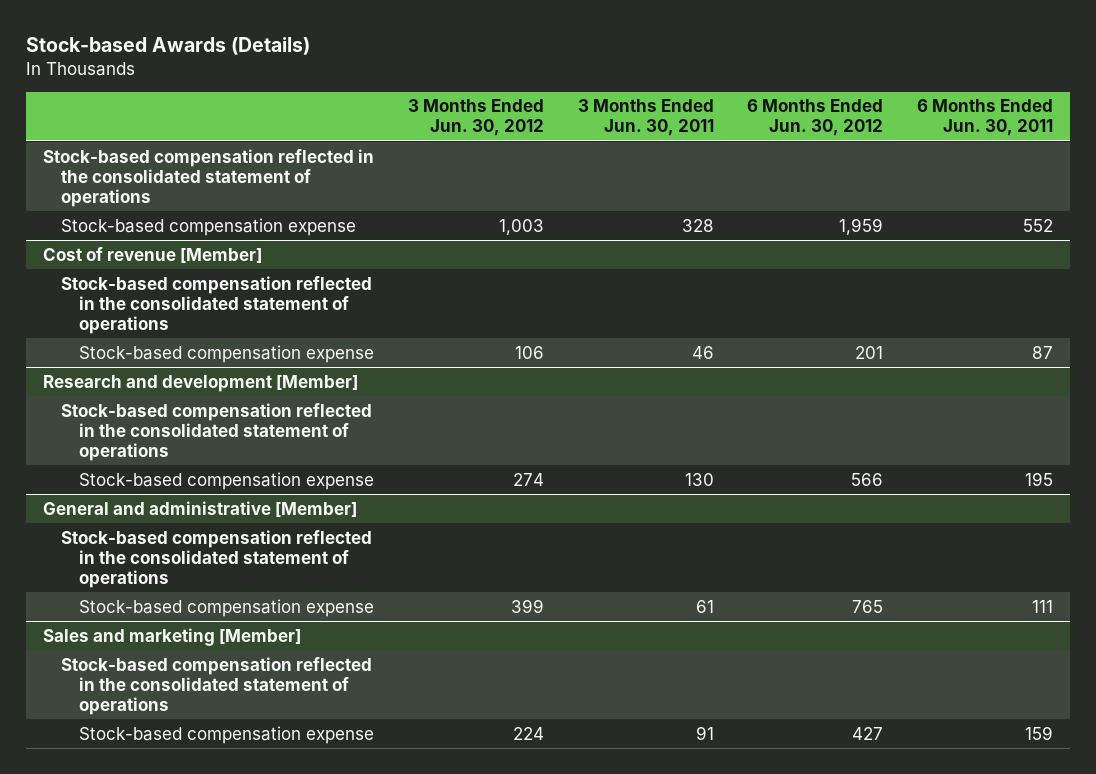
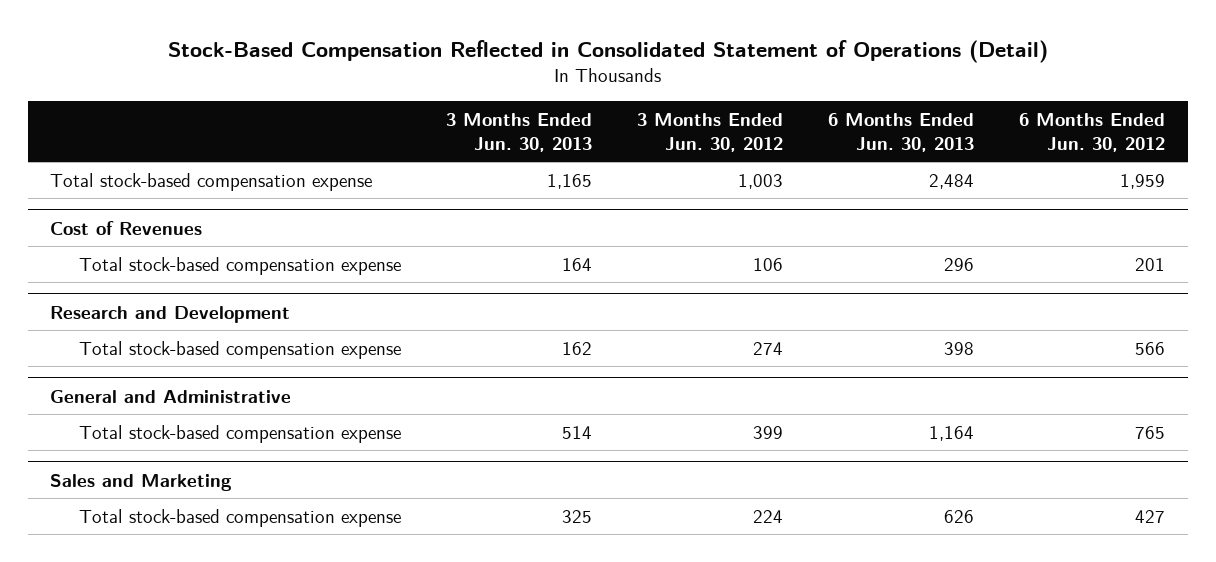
- Stock-based Awards (Details)
+ Stock-Based Compensation Reflected in Consolidated Statement of Operations (Detail)
- | 3 Months Ended Jun. 30, 2012 | 3 Months Ended Jun. 30, 2011 | 6 Months Ended Jun. 30, 2012 | 6 Months Ended Jun. 30, 2011
+ | 3 Months Ended Jun. 30, 2013 | 3 Months Ended Jun. 30, 2012 | 6 Months Ended Jun. 30, 2013 | 6 Months Ended Jun. 30, 2012
- Stock-based compensation reflected in the consolidated statement of operations
- Stock-based compensation expense | 1,003 | 328 | 1,959 | 552
- Cost of revenue [Member]
- Stock-based compensation reflected in the consolidated statement of operations
- Stock-based compensation expense | 106 | 46 | 201 | 87
- Research and development [Member]
- Stock-based compensation reflected in the consolidated statement of operations
- Stock-based compensation expense | 274 | 130 | 566 | 195
- General and administrative [Member]
- Stock-based compensation reflected in the consolidated statement of operations
- Stock-based compensation expense | 399 | 61 | 765 | 111
- Sales and marketing [Member]
- Stock-based compensation reflected in the consolidated statement of operations
- Stock-based compensation expense | 224 | 91 | 427 | 159
+ Total stock-based compensation expense | 1,165 | 1,003 | 2,484 | 1,959
+ Cost of Revenues
+ Total stock-based compensation expense | 164 | 106 | 296 | 201
+ Research and Development
+ Total stock-based compensation expense | 162 | 274 | 398 | 566
+ General and Administrative
+ Total stock-based compensation expense | 514 | 399 | 1,164 | 765
+ Sales and Marketing
+ Total stock-based compensation expense | 325 | 224 | 626 | 427

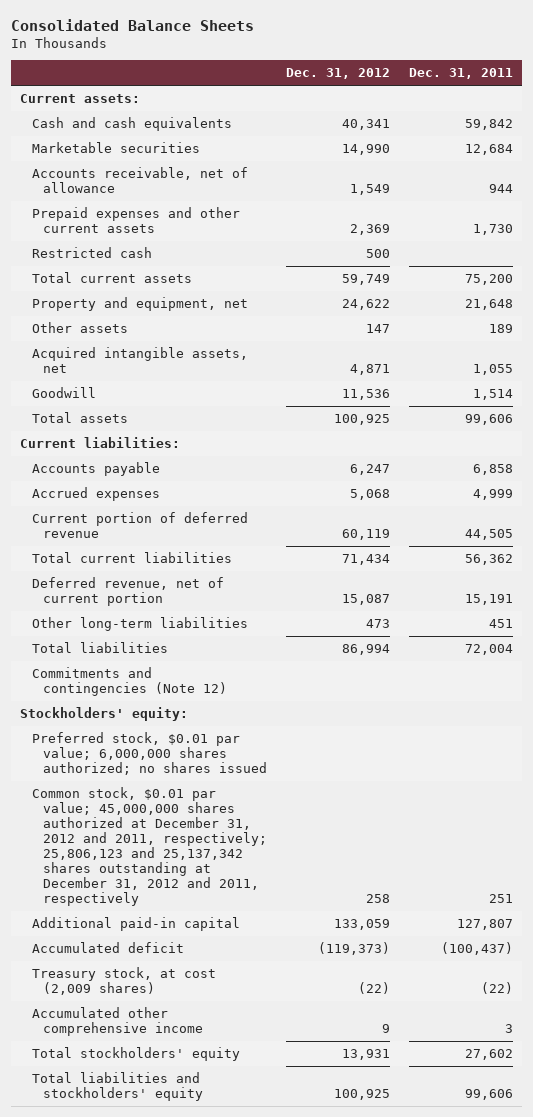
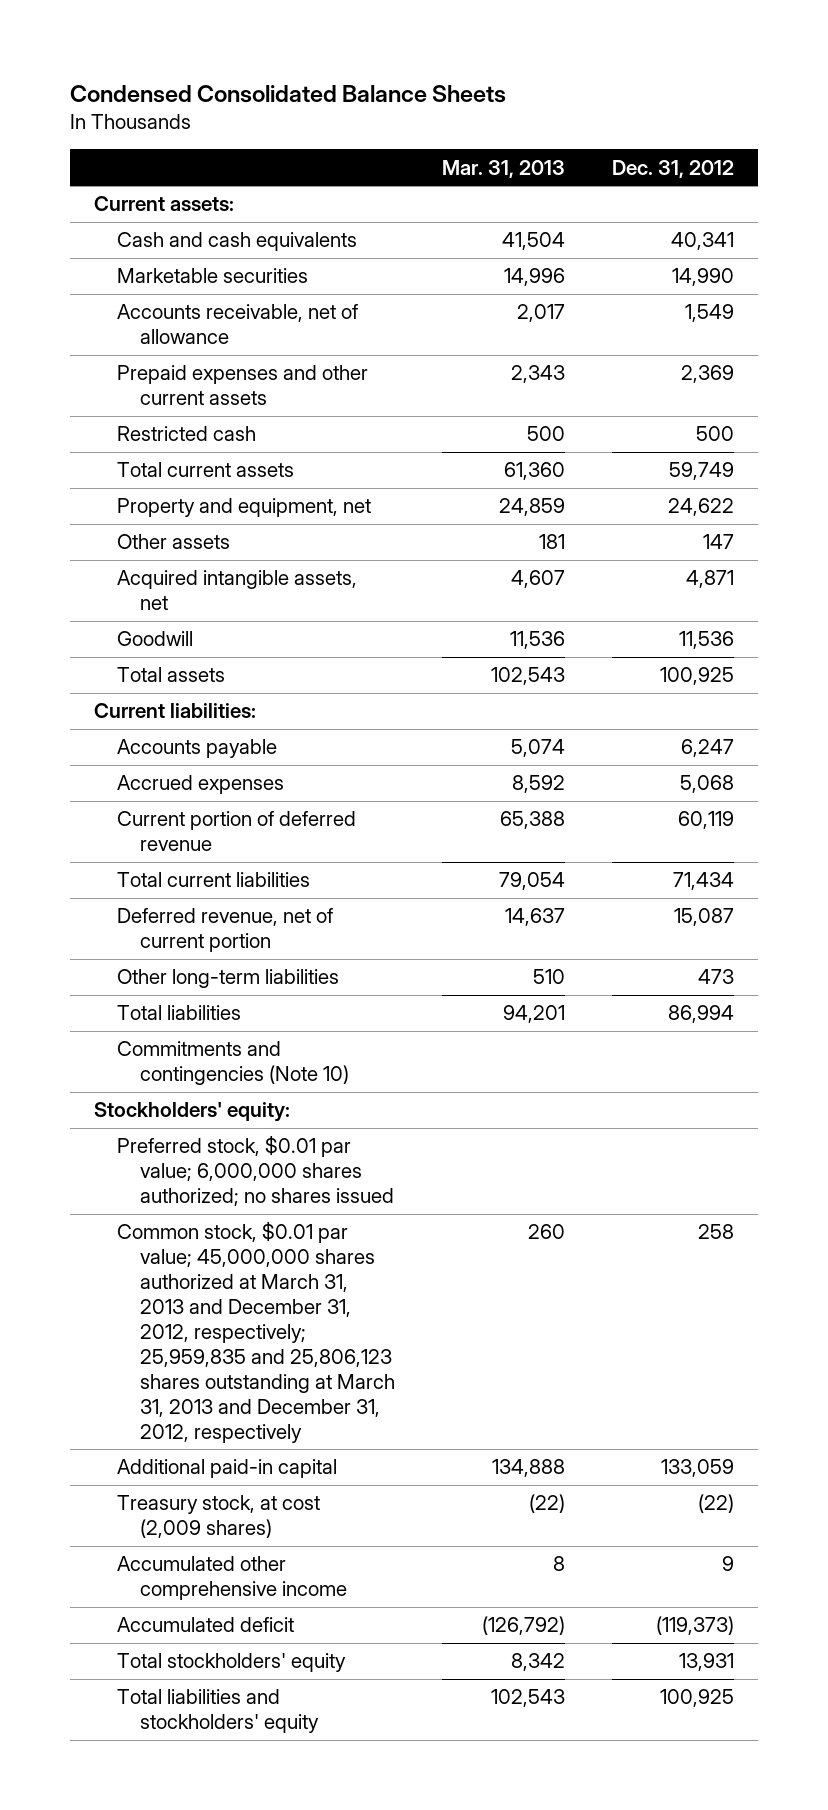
- Consolidated Balance Sheets
+ Condensed Consolidated Balance Sheets
- | Dec. 31, 2012 | Dec. 31, 2011
+ | Mar. 31, 2013 | Dec. 31, 2012
- Commitments and contingencies (Note 12)
+ Commitments and contingencies (Note 10)
- Common stock, $0.01 par value; 45,000,000 shares authorized at December 31, 2012 and 2011, respectively; 25,806,123 and 25,137,342 shares outstanding at December 31, 2012 and 2011, respectively | 258 | 251
+ Common stock, $0.01 par value; 45,000,000 shares authorized at March 31, 2013 and December 31, 2012, respectively; 25,959,835 and 25,806,123 shares outstanding at March 31, 2013 and December 31, 2012, respectively | 260 | 258
moved down: Accumulated deficit | (126,792) | (119,373)

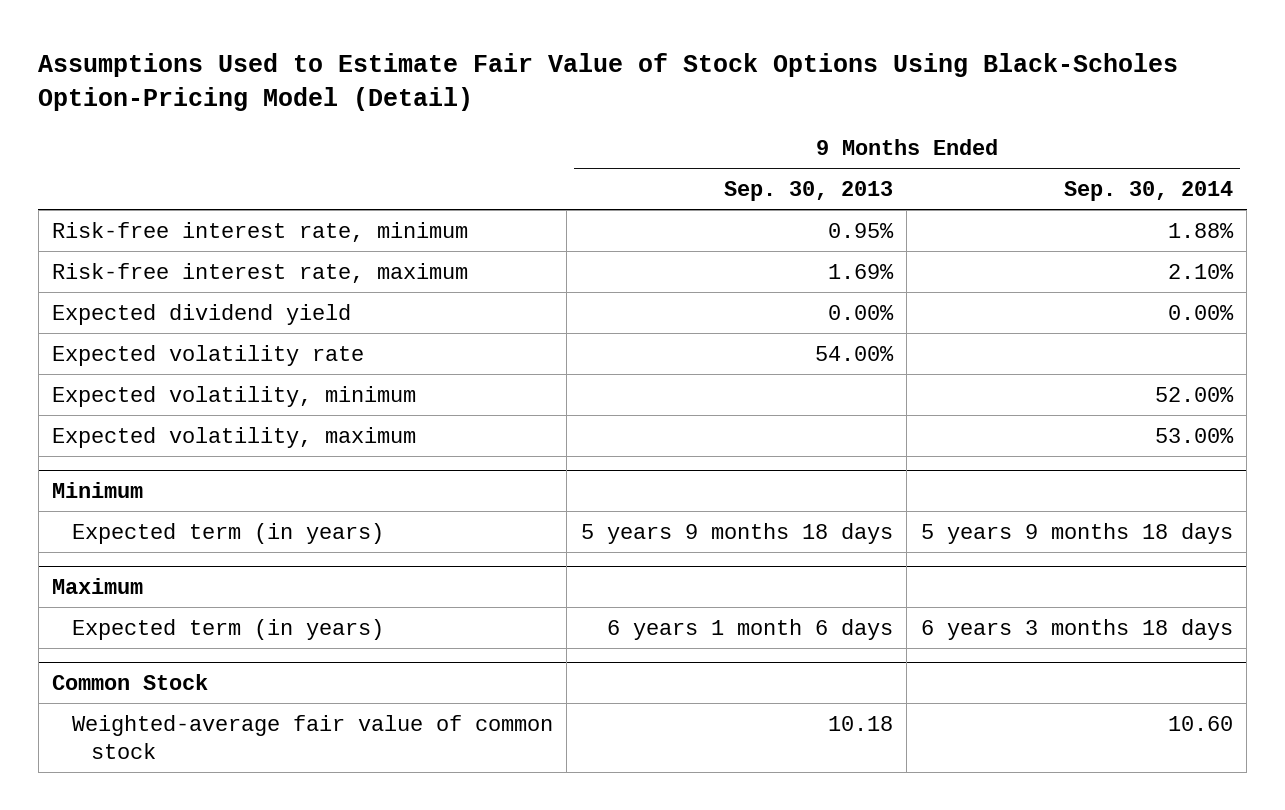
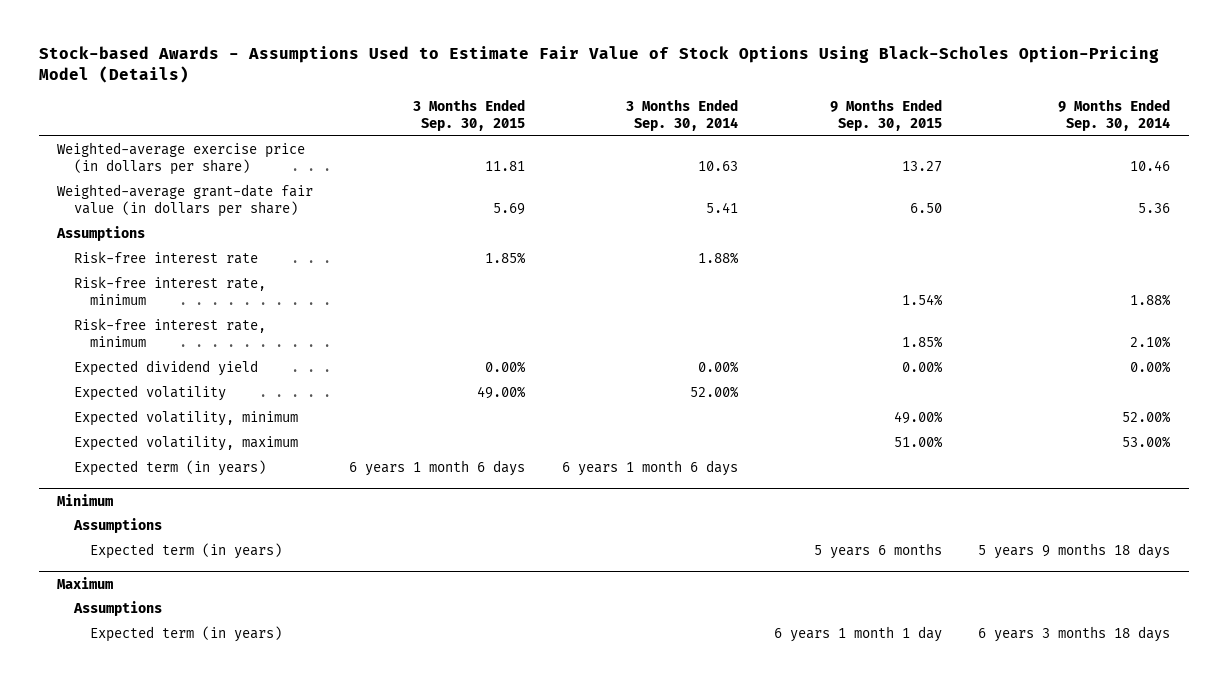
- Assumptions Used to Estimate Fair Value of Stock Options Using Black-Scholes Option-Pricing Model (Detail)
+ Stock-based Awards - Assumptions Used to Estimate Fair Value of Stock Options Using Black-Scholes Option-Pricing Model (Details)
- | 9 Months Ended Sep. 30, 2013 | 9 Months Ended Sep. 30, 2014
+ | 3 Months Ended Sep. 30, 2015 | 3 Months Ended Sep. 30, 2014 | 9 Months Ended Sep. 30, 2015 | 9 Months Ended Sep. 30, 2014
+ Weighted-average exercise price (in dollars per share) | 11.81 | 10.63 | 13.27 | 10.46
+ Weighted-average grant-date fair value (in dollars per share) | 5.69 | 5.41 | 6.50 | 5.36
+ Assumptions
+ Risk-free interest rate | 1.85% | 1.88% | |
- Risk-free interest rate, maximum | 1.69% | 2.10%
+ Risk-free interest rate, minimum | | | 1.85% | 2.10%
- Expected volatility rate | 54.00% |
+ Expected volatility | 49.00% | 52.00% | |
+ Expected term (in years) | 6 years 1 month 6 days | 6 years 1 month 6 days | |
@ Minimum
+ Assumptions
@ Maximum
+ Assumptions
- Common Stock
- Weighted-average fair value of common stock | 10.18 | 10.60

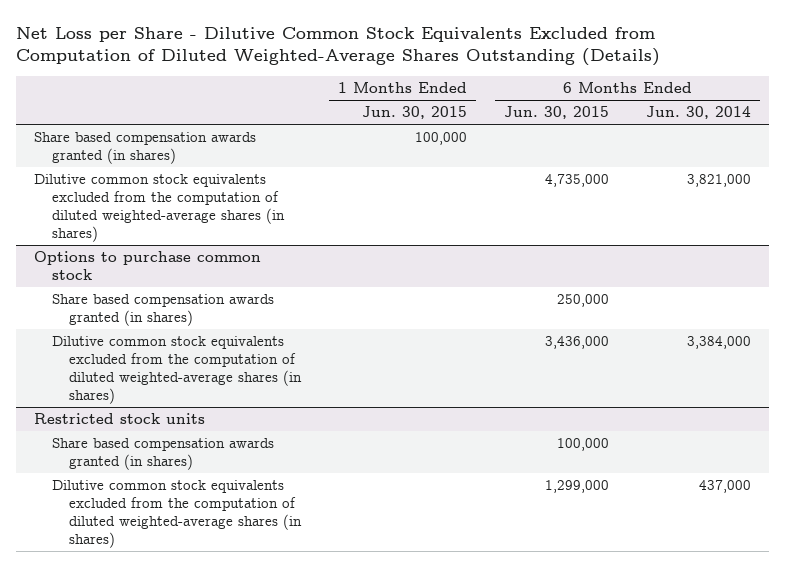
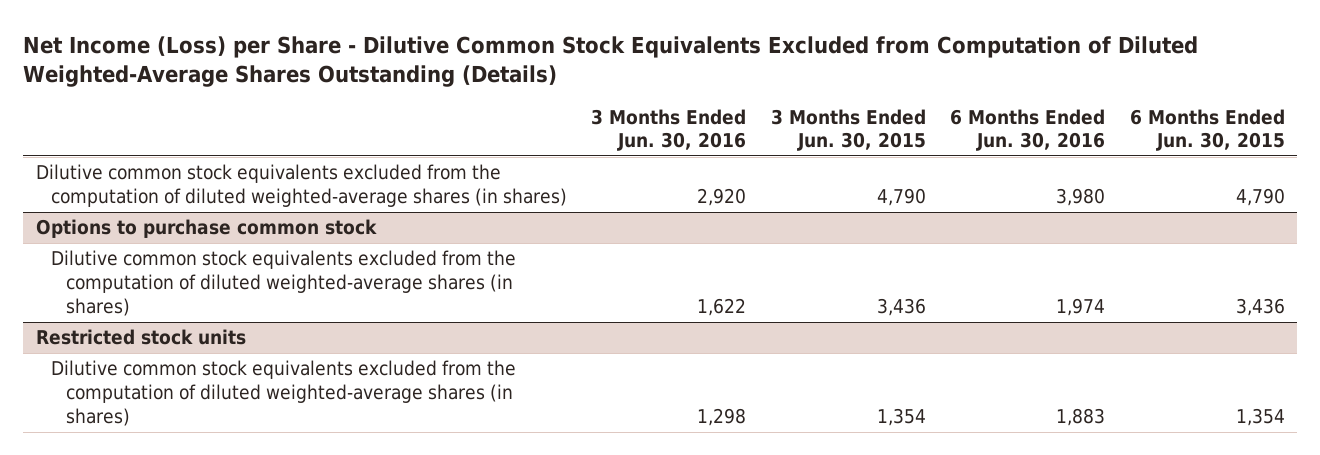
- Net Loss per Share - Dilutive Common Stock Equivalents Excluded from Computation of Diluted Weighted-Average Shares Outstanding (Details)
+ Net Income (Loss) per Share - Dilutive Common Stock Equivalents Excluded from Computation of Diluted Weighted-Average Shares Outstanding (Details)
- | 1 Months Ended Jun. 30, 2015 | 6 Months Ended Jun. 30, 2015 | 6 Months Ended Jun. 30, 2014
+ | 3 Months Ended Jun. 30, 2016 | 3 Months Ended Jun. 30, 2015 | 6 Months Ended Jun. 30, 2016 | 6 Months Ended Jun. 30, 2015
- Share based compensation awards granted (in shares) | 100,000 | |
- Dilutive common stock equivalents excluded from the computation of diluted weighted-average shares (in shares) | | 4,735,000 | 3,821,000
+ Dilutive common stock equivalents excluded from the computation of diluted weighted-average shares (in shares) | 2,920 | 4,790 | 3,980 | 4,790
@ Options to purchase common stock
- Share based compensation awards granted (in shares) | | 250,000 |
- Dilutive common stock equivalents excluded from the computation of diluted weighted-average shares (in shares) | | 3,436,000 | 3,384,000
+ Dilutive common stock equivalents excluded from the computation of diluted weighted-average shares (in shares) | 1,622 | 3,436 | 1,974 | 3,436
@ Restricted stock units
- Share based compensation awards granted (in shares) | | 100,000 |
- Dilutive common stock equivalents excluded from the computation of diluted weighted-average shares (in shares) | | 1,299,000 | 437,000
+ Dilutive common stock equivalents excluded from the computation of diluted weighted-average shares (in shares) | 1,298 | 1,354 | 1,883 | 1,354

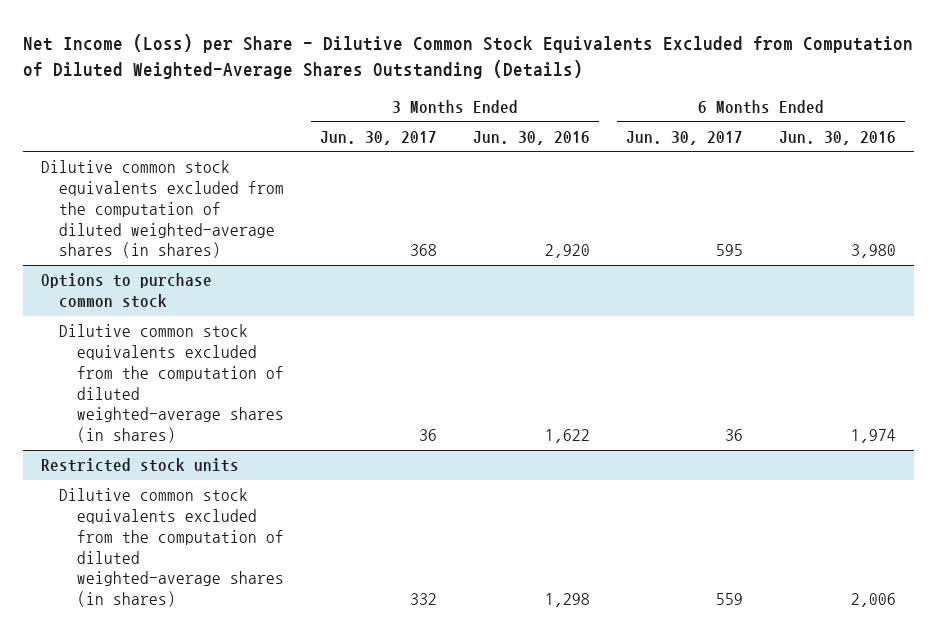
- | 3 Months Ended Jun. 30, 2016 | 3 Months Ended Jun. 30, 2015 | 6 Months Ended Jun. 30, 2016 | 6 Months Ended Jun. 30, 2015
+ | 3 Months Ended Jun. 30, 2017 | 3 Months Ended Jun. 30, 2016 | 6 Months Ended Jun. 30, 2017 | 6 Months Ended Jun. 30, 2016
@ Restricted stock units
- Dilutive common stock equivalents excluded from the computation of diluted weighted-average shares (in shares) | 1,298 | 1,354 | 1,883 | 1,354
+ Dilutive common stock equivalents excluded from the computation of diluted weighted-average shares (in shares) | 332 | 1,298 | 559 | 2,006

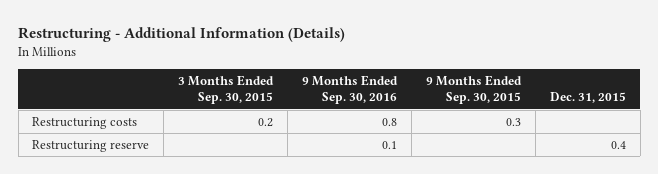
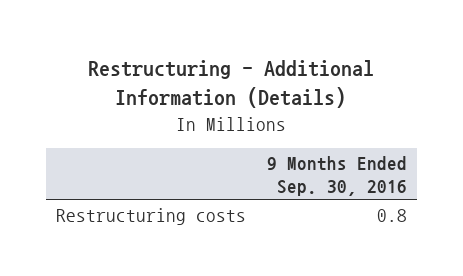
- | 3 Months Ended Sep. 30, 2015 | 9 Months Ended Sep. 30, 2016 | 9 Months Ended Sep. 30, 2015 | Dec. 31, 2015
+ | 9 Months Ended Sep. 30, 2016
- Restructuring reserve | | 0.1 | | 0.4

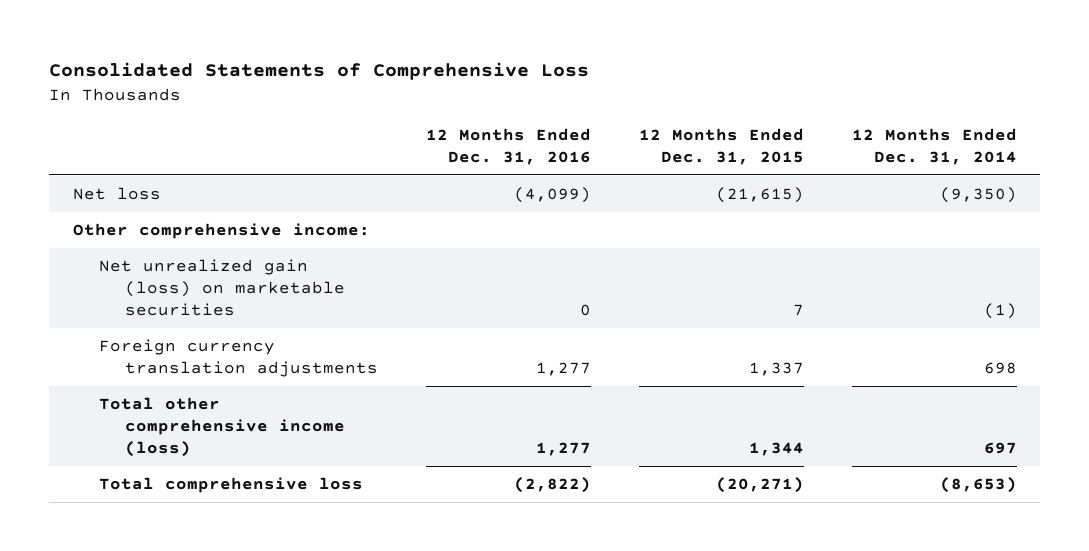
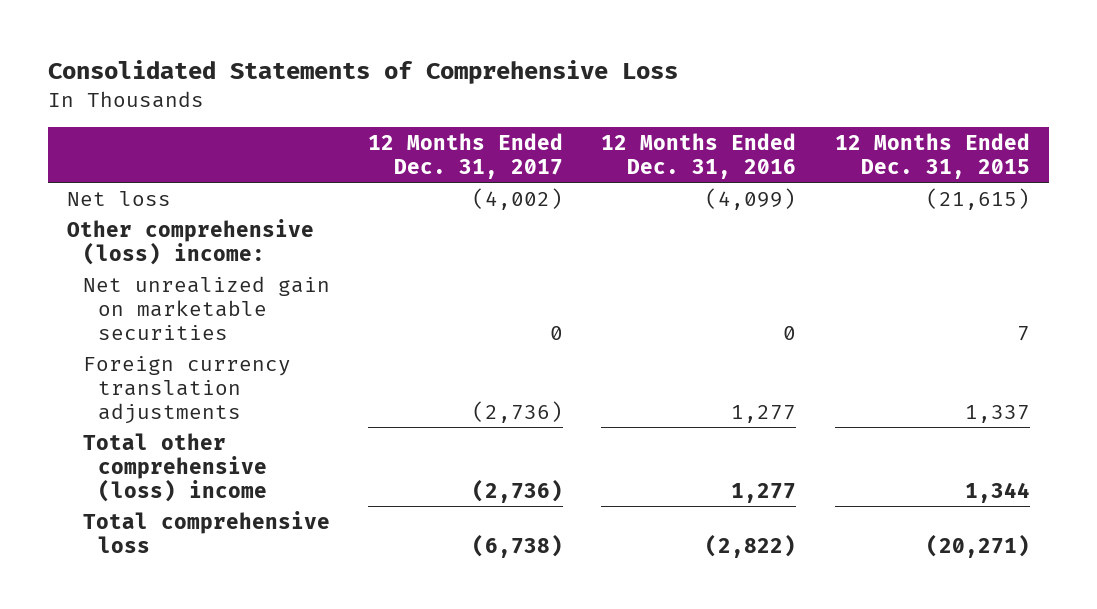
- | 12 Months Ended Dec. 31, 2016 | 12 Months Ended Dec. 31, 2015 | 12 Months Ended Dec. 31, 2014
+ | 12 Months Ended Dec. 31, 2017 | 12 Months Ended Dec. 31, 2016 | 12 Months Ended Dec. 31, 2015
- Other comprehensive income:
- Net unrealized gain (loss) on marketable securities | 0 | 7 | (1)
+ Other comprehensive (loss) income:
+ Net unrealized gain on marketable securities | 0 | 0 | 7
- Total other comprehensive income (loss) | 1,277 | 1,344 | 697
+ Total other comprehensive (loss) income | (2,736) | 1,277 | 1,344

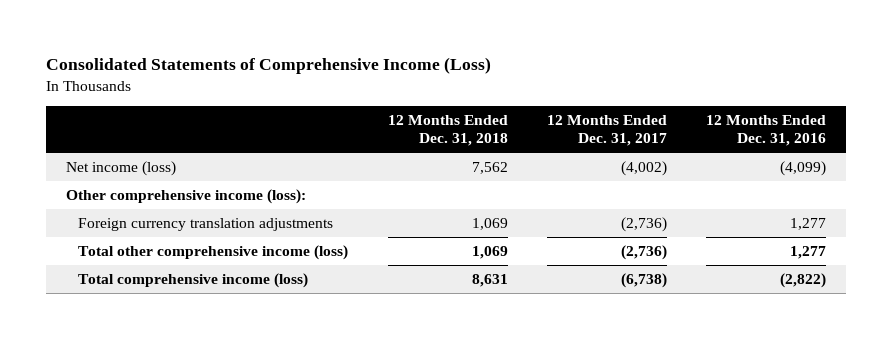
- Consolidated Statements of Comprehensive Loss
+ Consolidated Statements of Comprehensive Income (Loss)
- | 12 Months Ended Dec. 31, 2017 | 12 Months Ended Dec. 31, 2016 | 12 Months Ended Dec. 31, 2015
+ | 12 Months Ended Dec. 31, 2018 | 12 Months Ended Dec. 31, 2017 | 12 Months Ended Dec. 31, 2016
- Net loss | (4,002) | (4,099) | (21,615)
- Other comprehensive (loss) income:
- Net unrealized gain on marketable securities | 0 | 0 | 7
+ Net income (loss) | 7,562 | (4,002) | (4,099)
+ Other comprehensive income (loss):
- Total other comprehensive (loss) income | (2,736) | 1,277 | 1,344
- Total comprehensive loss | (6,738) | (2,822) | (20,271)
+ Total other comprehensive income (loss) | 1,069 | (2,736) | 1,277
+ Total comprehensive income (loss) | 8,631 | (6,738) | (2,822)

